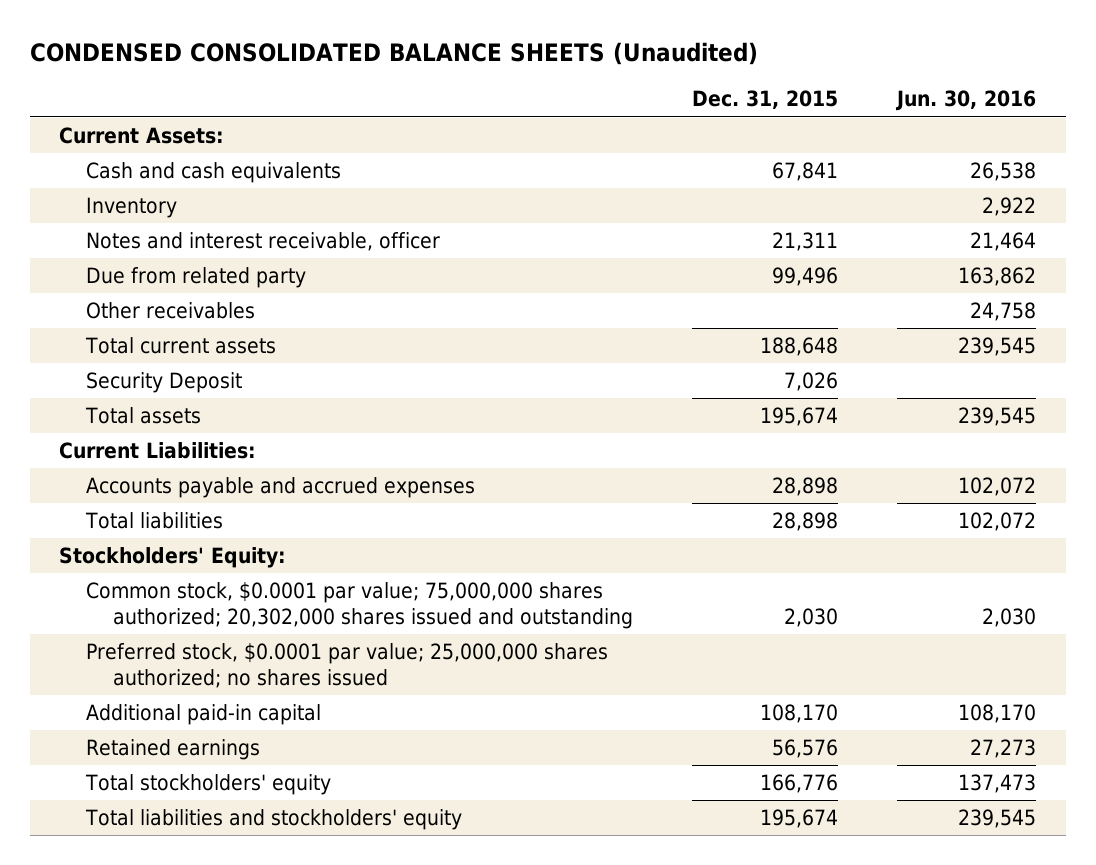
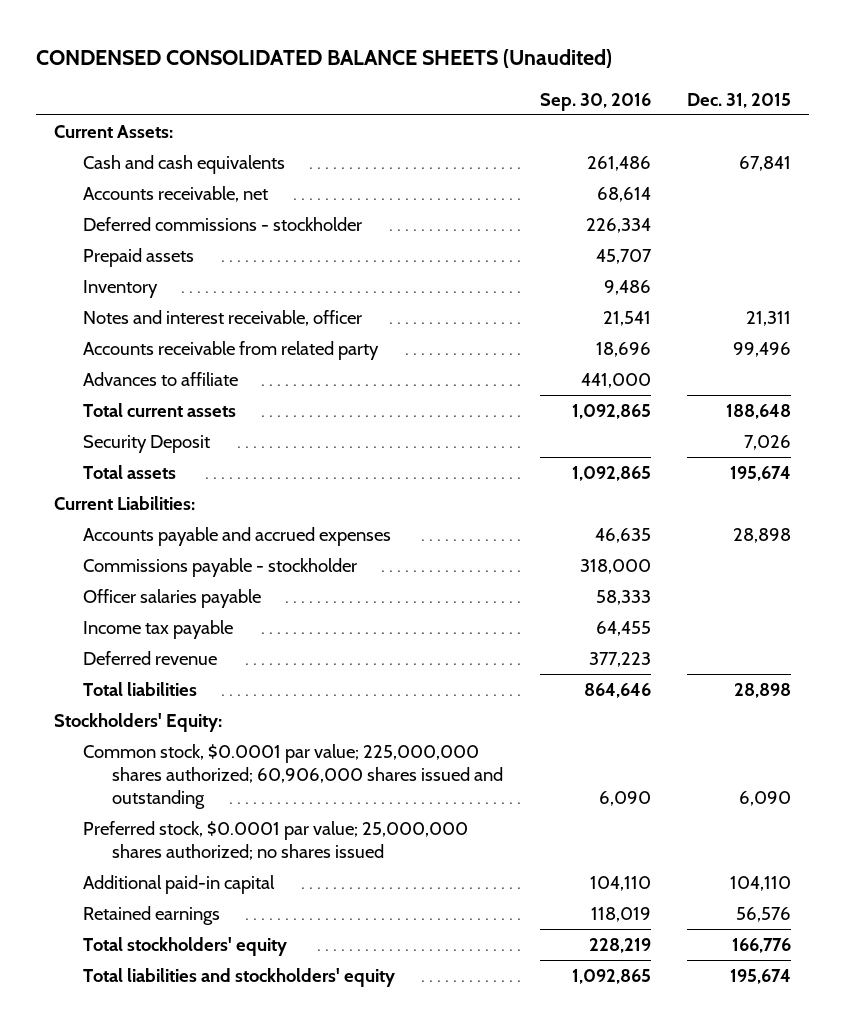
- | Dec. 31, 2015 | Jun. 30, 2016
+ | Sep. 30, 2016 | Dec. 31, 2015
+ Accounts receivable, net | 68,614 |
+ Deferred commissions - stockholder | 226,334 |
+ Prepaid assets | 45,707 |
- Due from related party | 99,496 | 163,862
- Other receivables | | 24,758
+ Accounts receivable from related party | 18,696 | 99,496
+ Advances to affiliate | 441,000 |
+ Commissions payable - stockholder | 318,000 |
+ Officer salaries payable | 58,333 |
+ Income tax payable | 64,455 |
+ Deferred revenue | 377,223 |
- Common stock, $0.0001 par value; 75,000,000 shares authorized; 20,302,000 shares issued and outstanding | 2,030 | 2,030
+ Common stock, $0.0001 par value; 225,000,000 shares authorized; 60,906,000 shares issued and outstanding | 6,090 | 6,090
- Additional paid-in capital | 108,170 | 108,170
+ Additional paid-in capital | 104,110 | 104,110

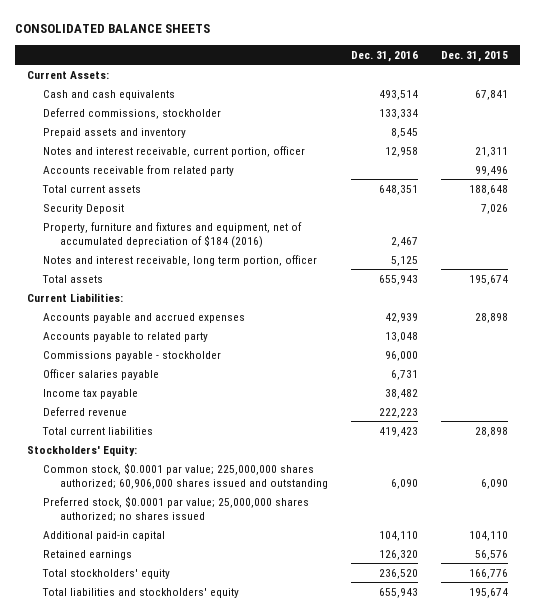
- CONDENSED CONSOLIDATED BALANCE SHEETS (Unaudited)
+ CONSOLIDATED BALANCE SHEETS
- | Sep. 30, 2016 | Dec. 31, 2015
+ | Dec. 31, 2016 | Dec. 31, 2015
- Accounts receivable, net | 68,614 |
- Deferred commissions - stockholder | 226,334 |
- Prepaid assets | 45,707 |
- Inventory | 9,486 |
- Notes and interest receivable, officer | 21,541 | 21,311
+ Deferred commissions, stockholder | 133,334 |
+ Prepaid assets and inventory | 8,545 |
+ Notes and interest receivable, current portion, officer | 12,958 | 21,311
- Advances to affiliate | 441,000 |
+ Property, furniture and fixtures and equipment, net of accumulated depreciation of $184 (2016) | 2,467 |
+ Notes and interest receivable, long term portion, officer | 5,125 |
+ Accounts payable to related party | 13,048 |
- Total liabilities | 864,646 | 28,898
+ Total current liabilities | 419,423 | 28,898

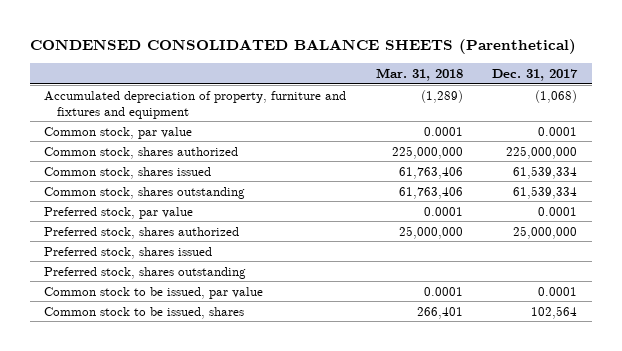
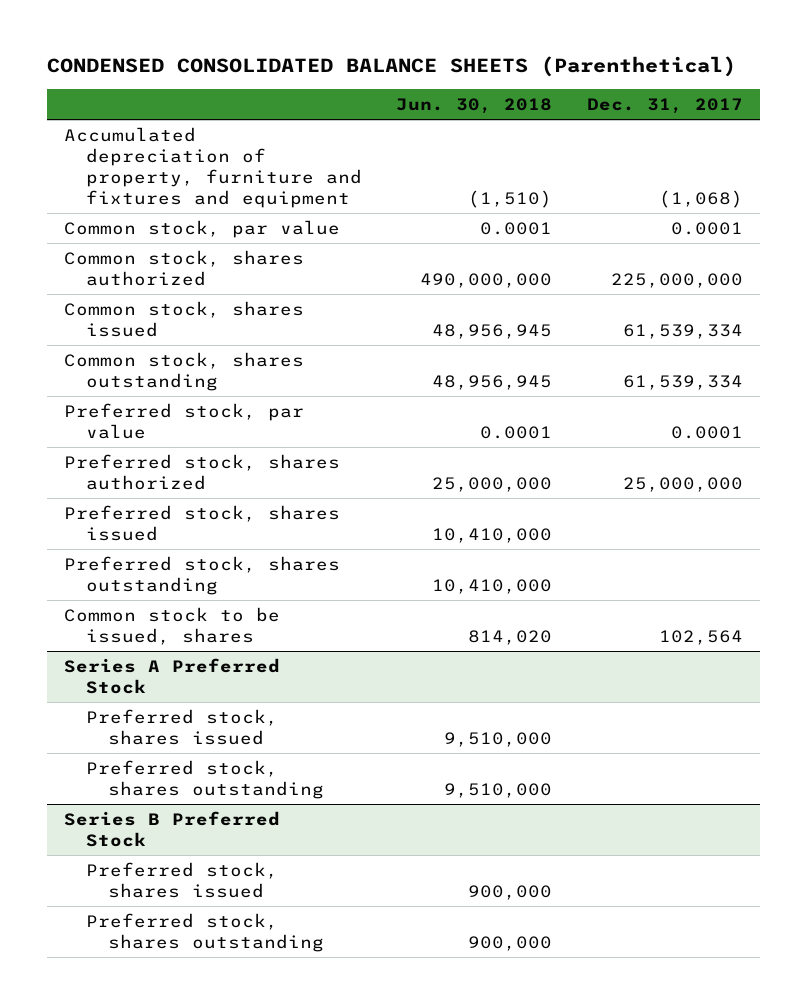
- | Mar. 31, 2018 | Dec. 31, 2017
+ | Jun. 30, 2018 | Dec. 31, 2017
- Common stock to be issued, par value | 0.0001 | 0.0001
+ Series A Preferred Stock
+ Preferred stock, shares issued | 9,510,000 |
+ Preferred stock, shares outstanding | 9,510,000 |
+ Series B Preferred Stock
+ Preferred stock, shares issued | 900,000 |
+ Preferred stock, shares outstanding | 900,000 |

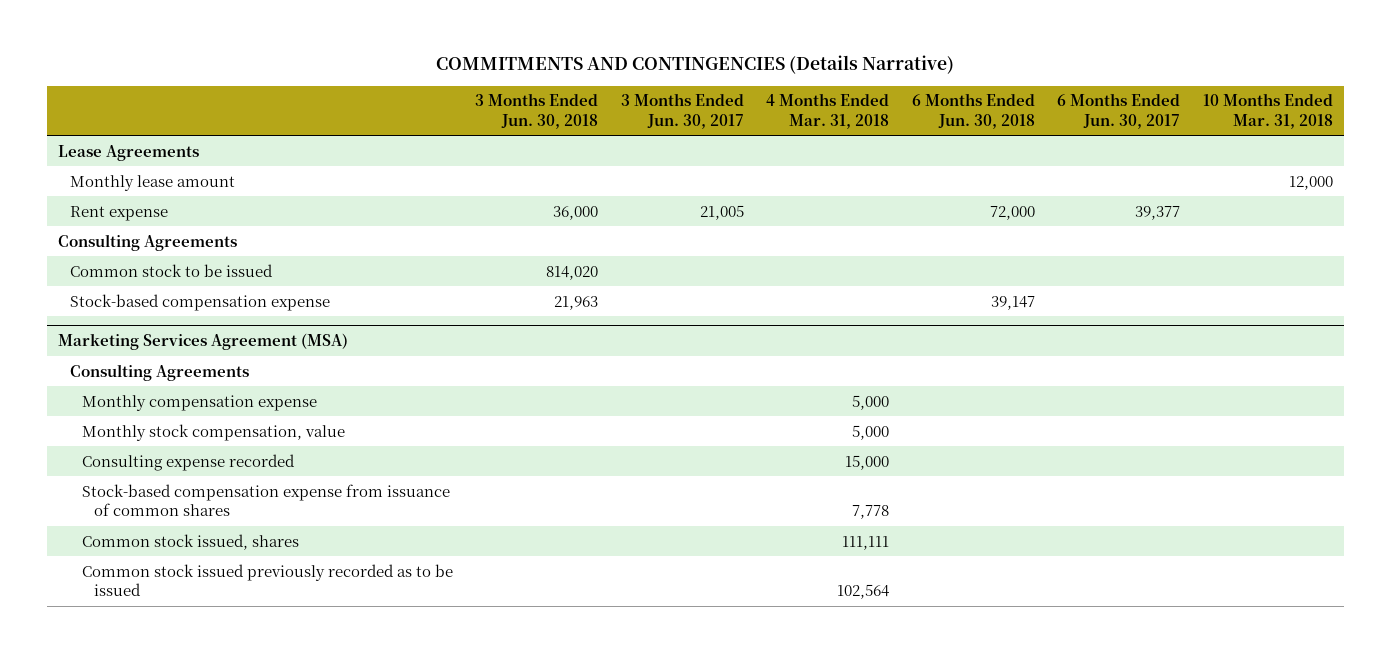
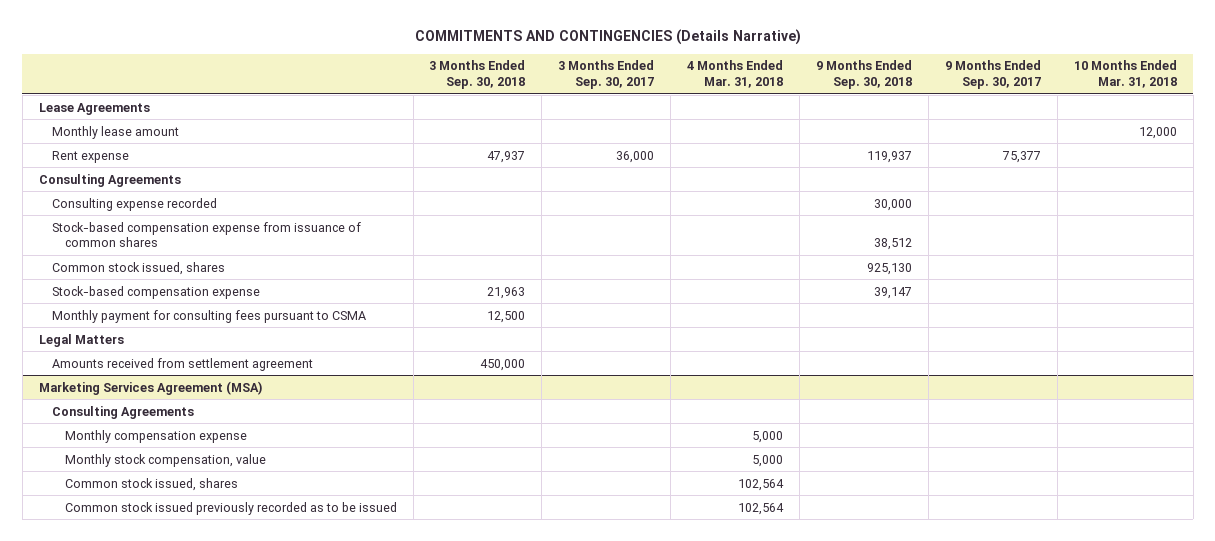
- | 3 Months Ended Jun. 30, 2018 | 3 Months Ended Jun. 30, 2017 | 4 Months Ended Mar. 31, 2018 | 6 Months Ended Jun. 30, 2018 | 6 Months Ended Jun. 30, 2017 | 10 Months Ended Mar. 31, 2018
+ | 3 Months Ended Sep. 30, 2018 | 3 Months Ended Sep. 30, 2017 | 4 Months Ended Mar. 31, 2018 | 9 Months Ended Sep. 30, 2018 | 9 Months Ended Sep. 30, 2017 | 10 Months Ended Mar. 31, 2018
- Common stock to be issued | 814,020 | | | | |
+ Consulting expense recorded | | | | 30,000 | |
+ Stock-based compensation expense from issuance of common shares | | | | 38,512 | |
+ Common stock issued, shares | | | | 925,130 | |
+ Monthly payment for consulting fees pursuant to CSMA | 12,500 | | | | |
+ Legal Matters
+ Amounts received from settlement agreement | 450,000 | | | | |
@ Marketing Services Agreement (MSA)
- Consulting expense recorded | | | 15,000 | | |
- Stock-based compensation expense from issuance of common shares | | | 7,778 | | |
- Common stock issued, shares | | | 111,111 | | |
+ Common stock issued, shares | | | 102,564 | | |

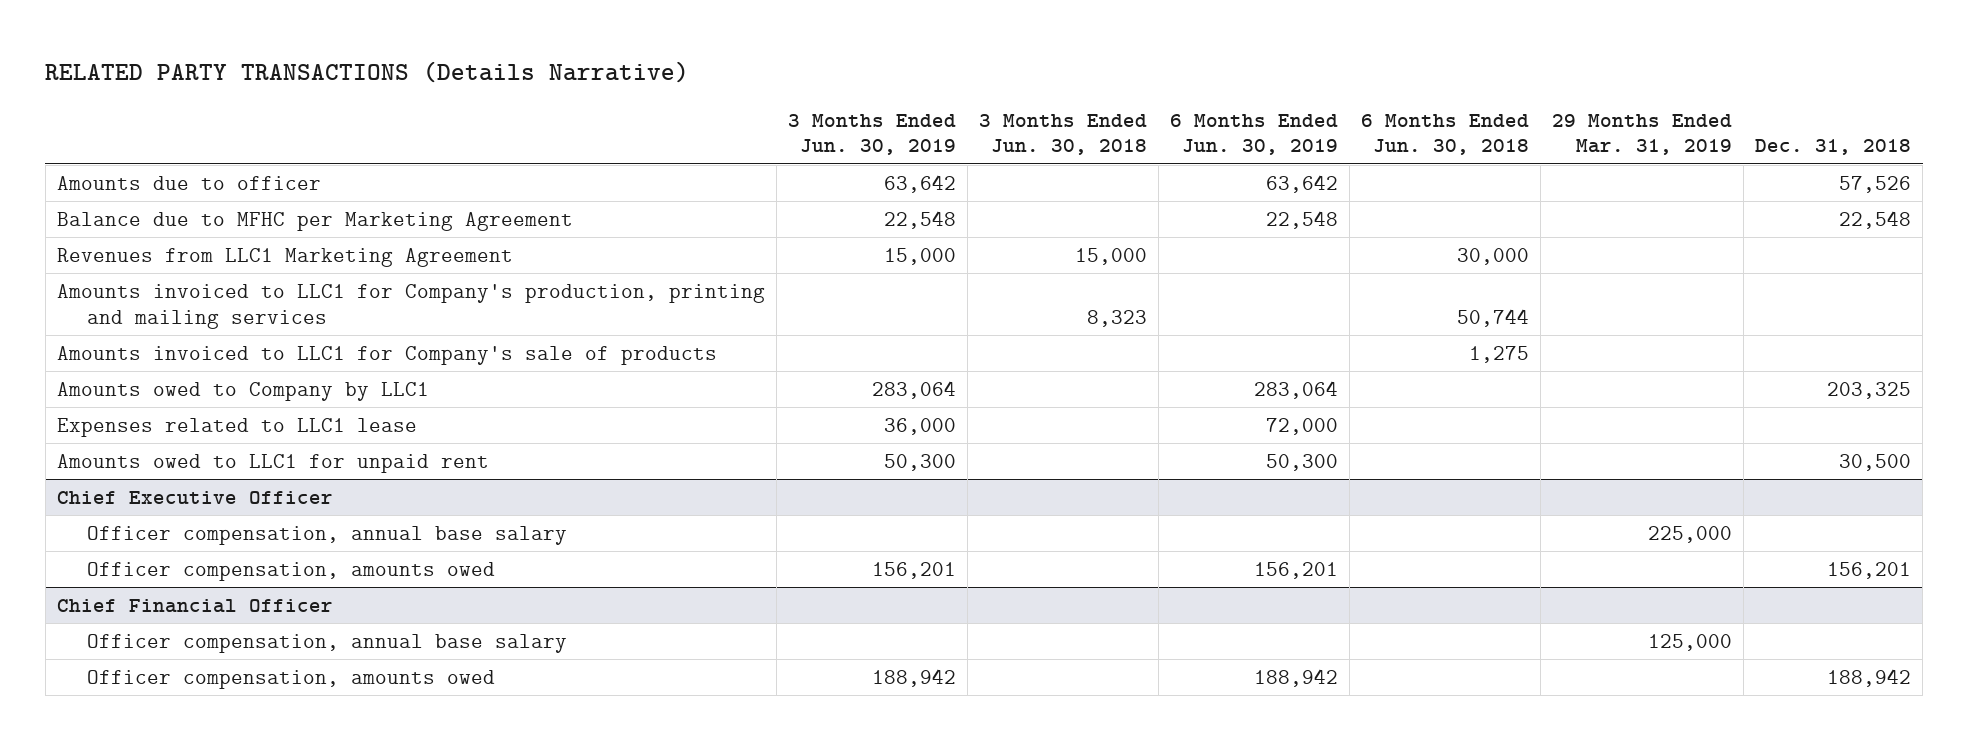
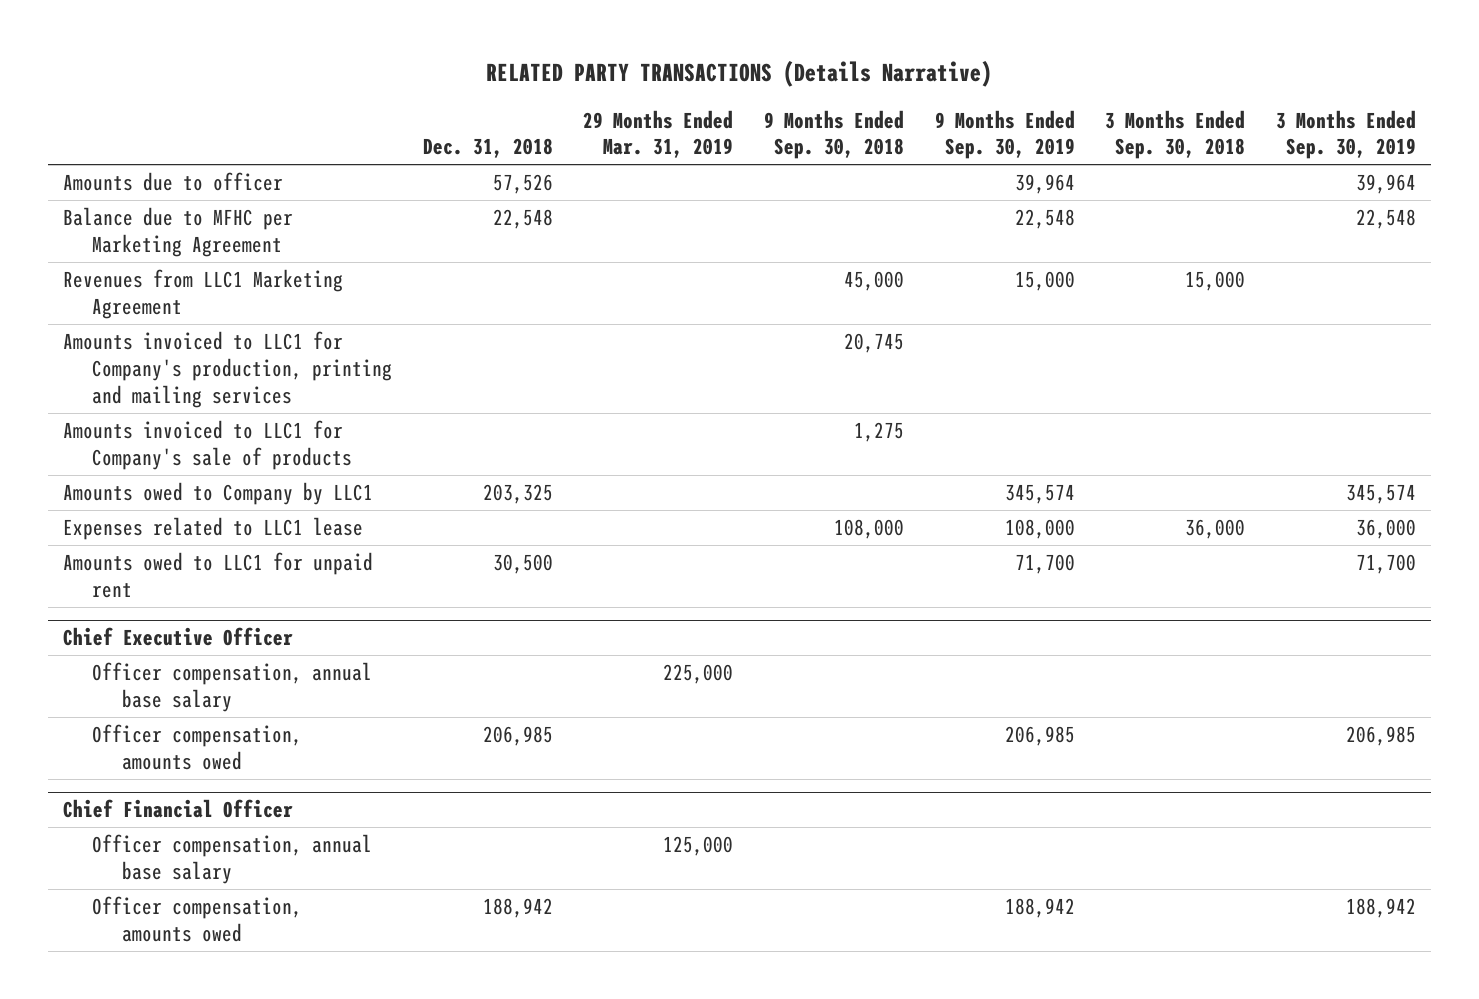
- | 3 Months Ended Jun. 30, 2019 | 3 Months Ended Jun. 30, 2018 | 6 Months Ended Jun. 30, 2019 | 6 Months Ended Jun. 30, 2018 | 29 Months Ended Mar. 31, 2019 | Dec. 31, 2018
+ | Dec. 31, 2018 | 29 Months Ended Mar. 31, 2019 | 9 Months Ended Sep. 30, 2018 | 9 Months Ended Sep. 30, 2019 | 3 Months Ended Sep. 30, 2018 | 3 Months Ended Sep. 30, 2019
@ Chief Executive Officer
- Officer compensation, amounts owed | 156,201 | | 156,201 | | | 156,201
+ Officer compensation, amounts owed | 206,985 | | | 206,985 | | 206,985

